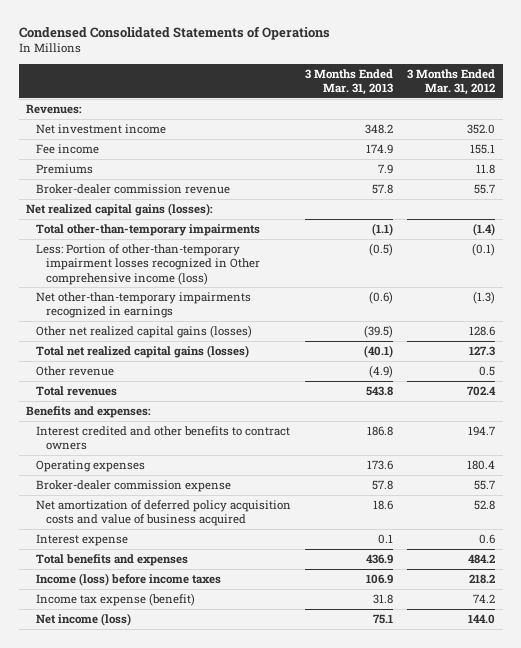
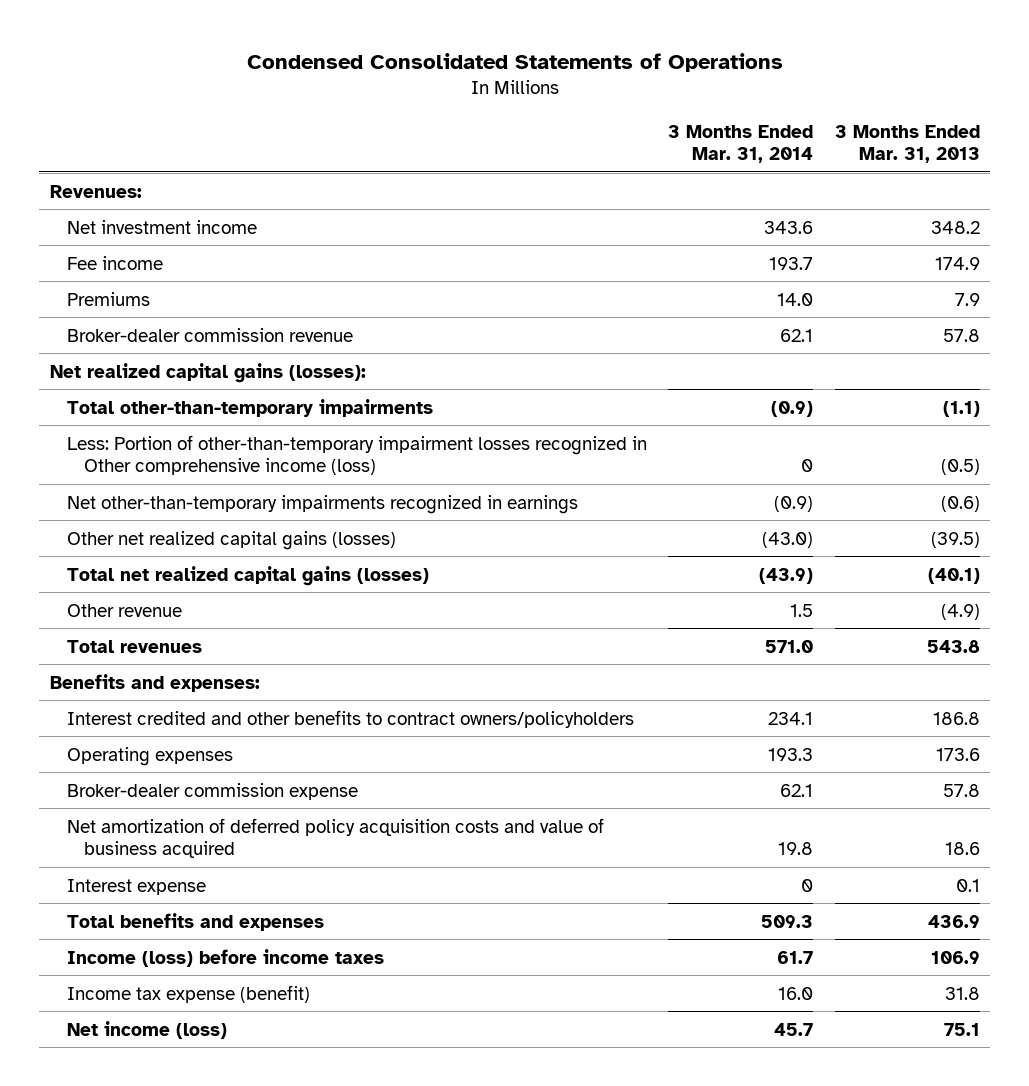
- | 3 Months Ended Mar. 31, 2013 | 3 Months Ended Mar. 31, 2012
+ | 3 Months Ended Mar. 31, 2014 | 3 Months Ended Mar. 31, 2013
- Interest credited and other benefits to contract owners | 186.8 | 194.7
+ Interest credited and other benefits to contract owners/policyholders | 234.1 | 186.8

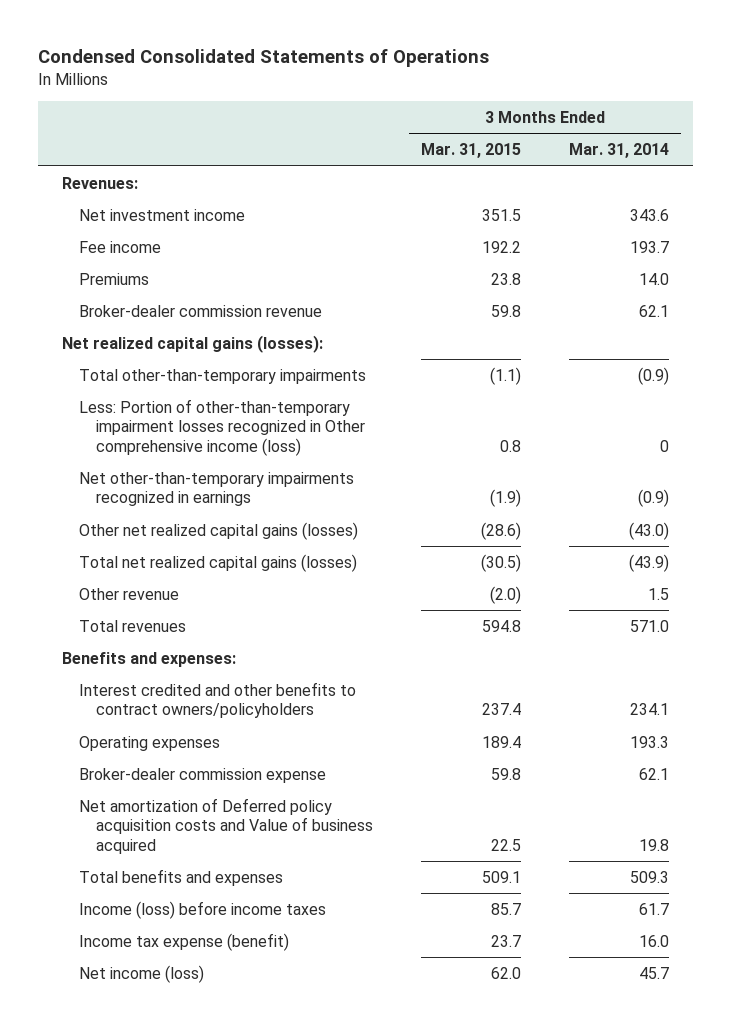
- | 3 Months Ended Mar. 31, 2014 | 3 Months Ended Mar. 31, 2013
+ | 3 Months Ended Mar. 31, 2015 | 3 Months Ended Mar. 31, 2014
- Net amortization of deferred policy acquisition costs and value of business acquired | 19.8 | 18.6
- Interest expense | 0 | 0.1
+ Net amortization of Deferred policy acquisition costs and Value of business acquired | 22.5 | 19.8

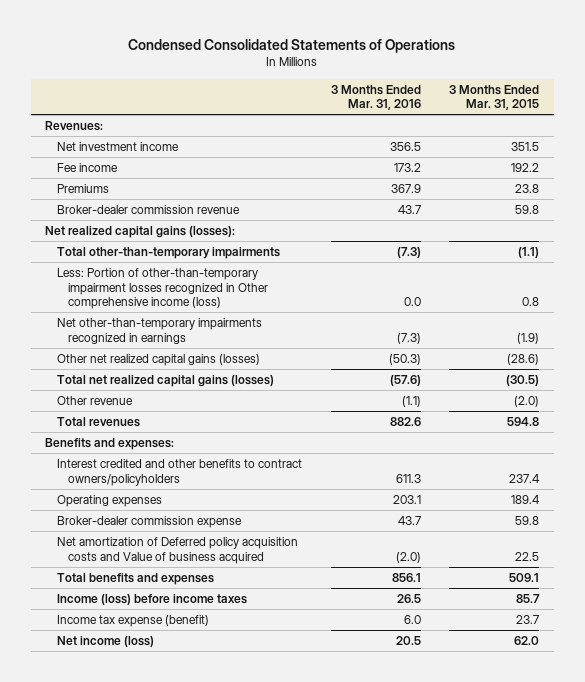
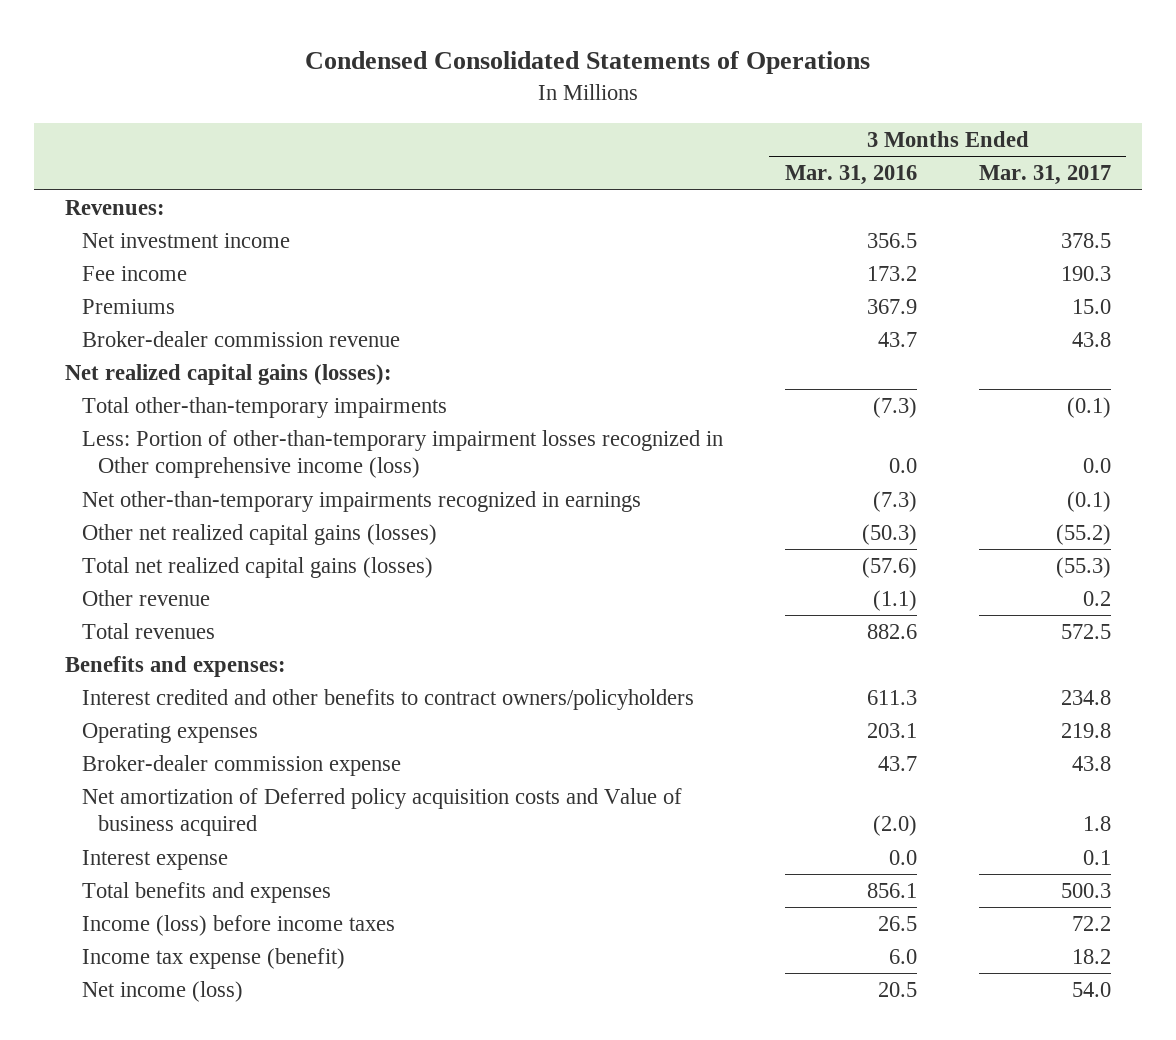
- | 3 Months Ended Mar. 31, 2016 | 3 Months Ended Mar. 31, 2015
+ | 3 Months Ended Mar. 31, 2016 | 3 Months Ended Mar. 31, 2017
+ Interest expense | 0.0 | 0.1

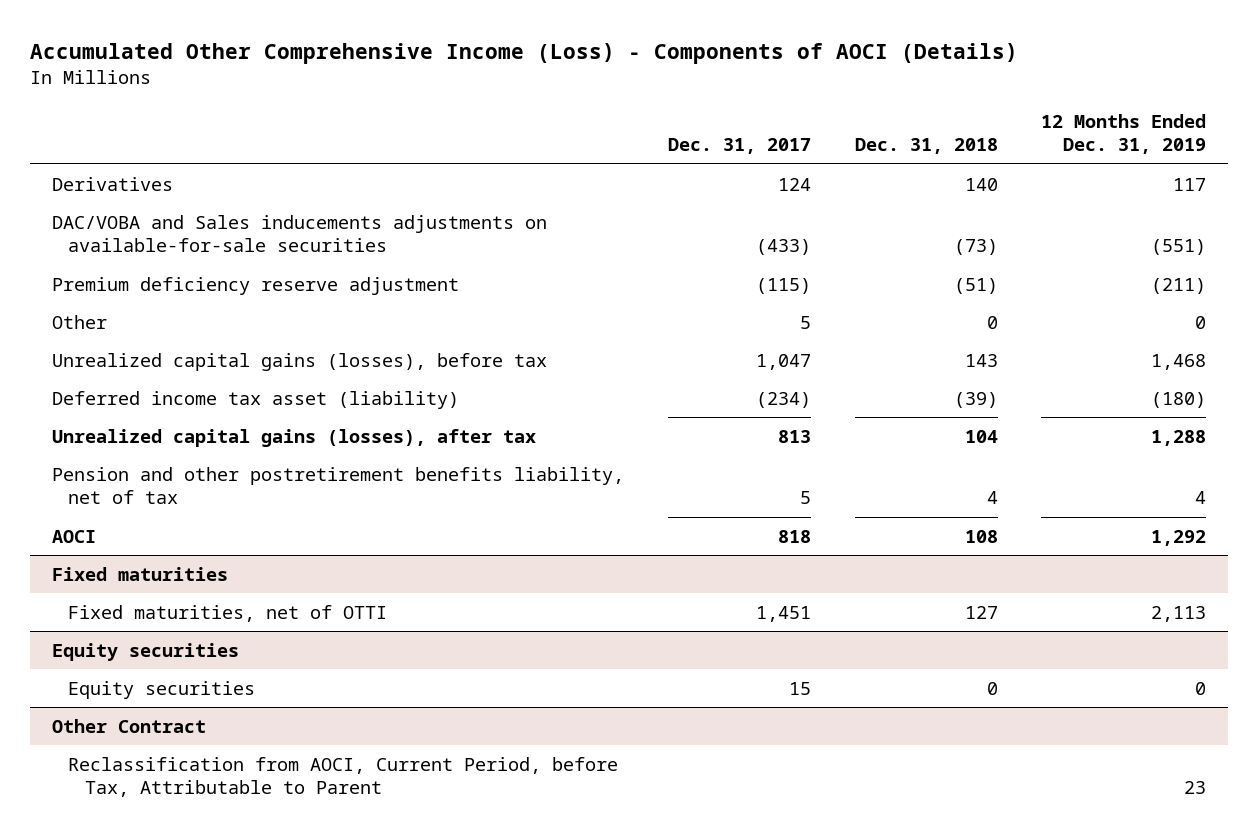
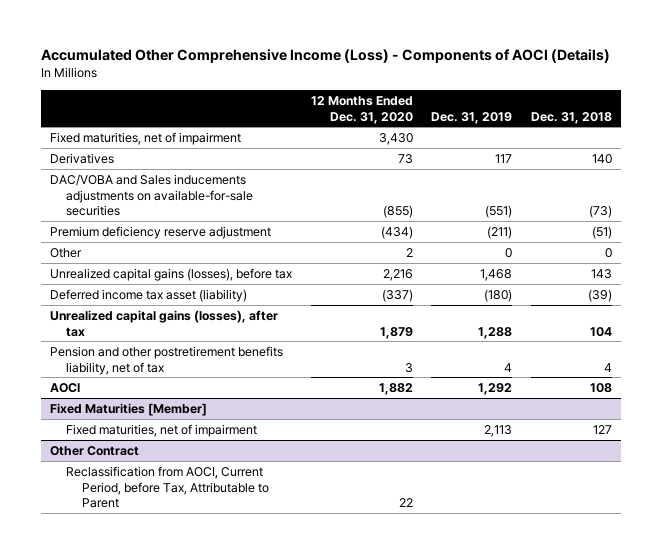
- | Dec. 31, 2017 | Dec. 31, 2018 | 12 Months Ended Dec. 31, 2019
+ | 12 Months Ended Dec. 31, 2020 | Dec. 31, 2019 | Dec. 31, 2018
+ Fixed maturities, net of impairment | 3,430 | |
- Fixed maturities
- Fixed maturities, net of OTTI | 1,451 | 127 | 2,113
- Equity securities
- Equity securities | 15 | 0 | 0
+ Fixed Maturities [Member]
+ Fixed maturities, net of impairment | | 2,113 | 127

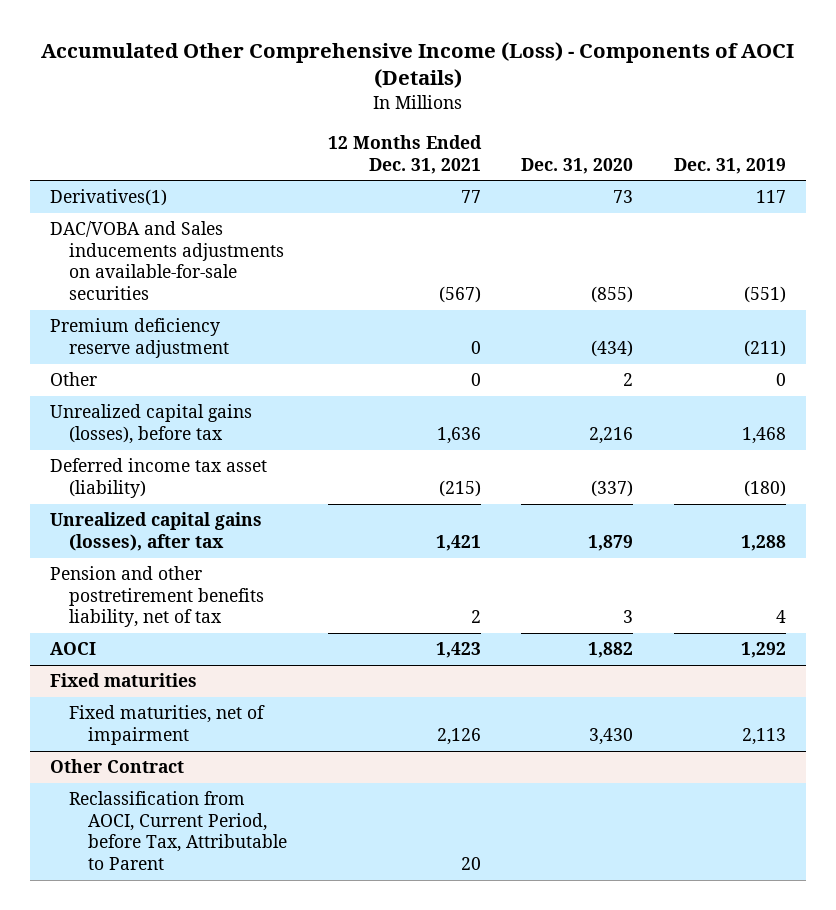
- | 12 Months Ended Dec. 31, 2020 | Dec. 31, 2019 | Dec. 31, 2018
+ | 12 Months Ended Dec. 31, 2021 | Dec. 31, 2020 | Dec. 31, 2019
- Fixed maturities, net of impairment | 3,430 | |
- Derivatives | 73 | 117 | 140
+ Derivatives(1) | 77 | 73 | 117
- Fixed Maturities [Member]
+ Fixed maturities

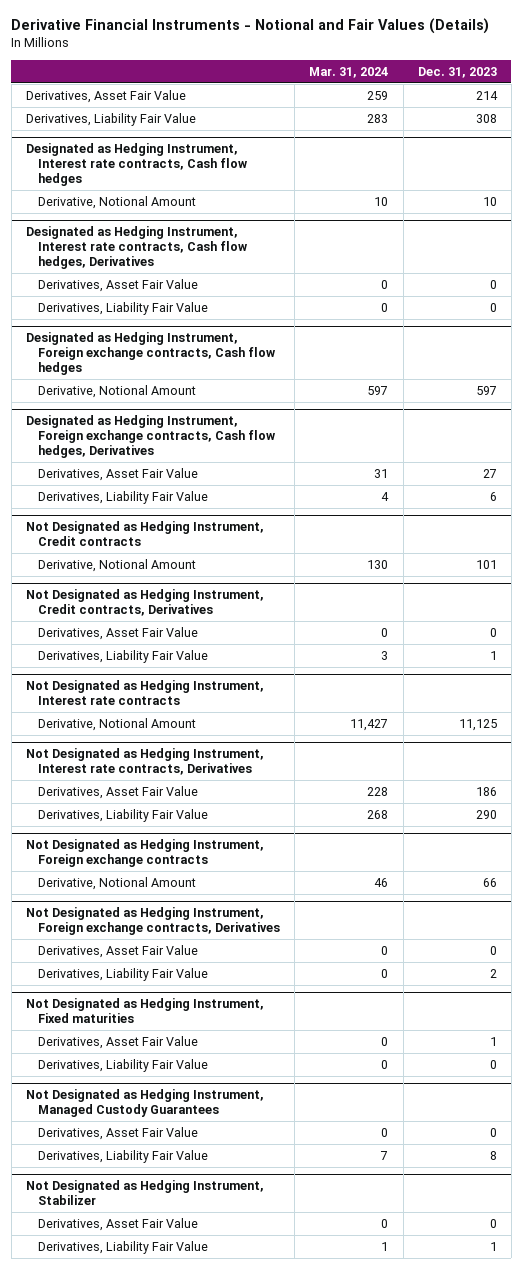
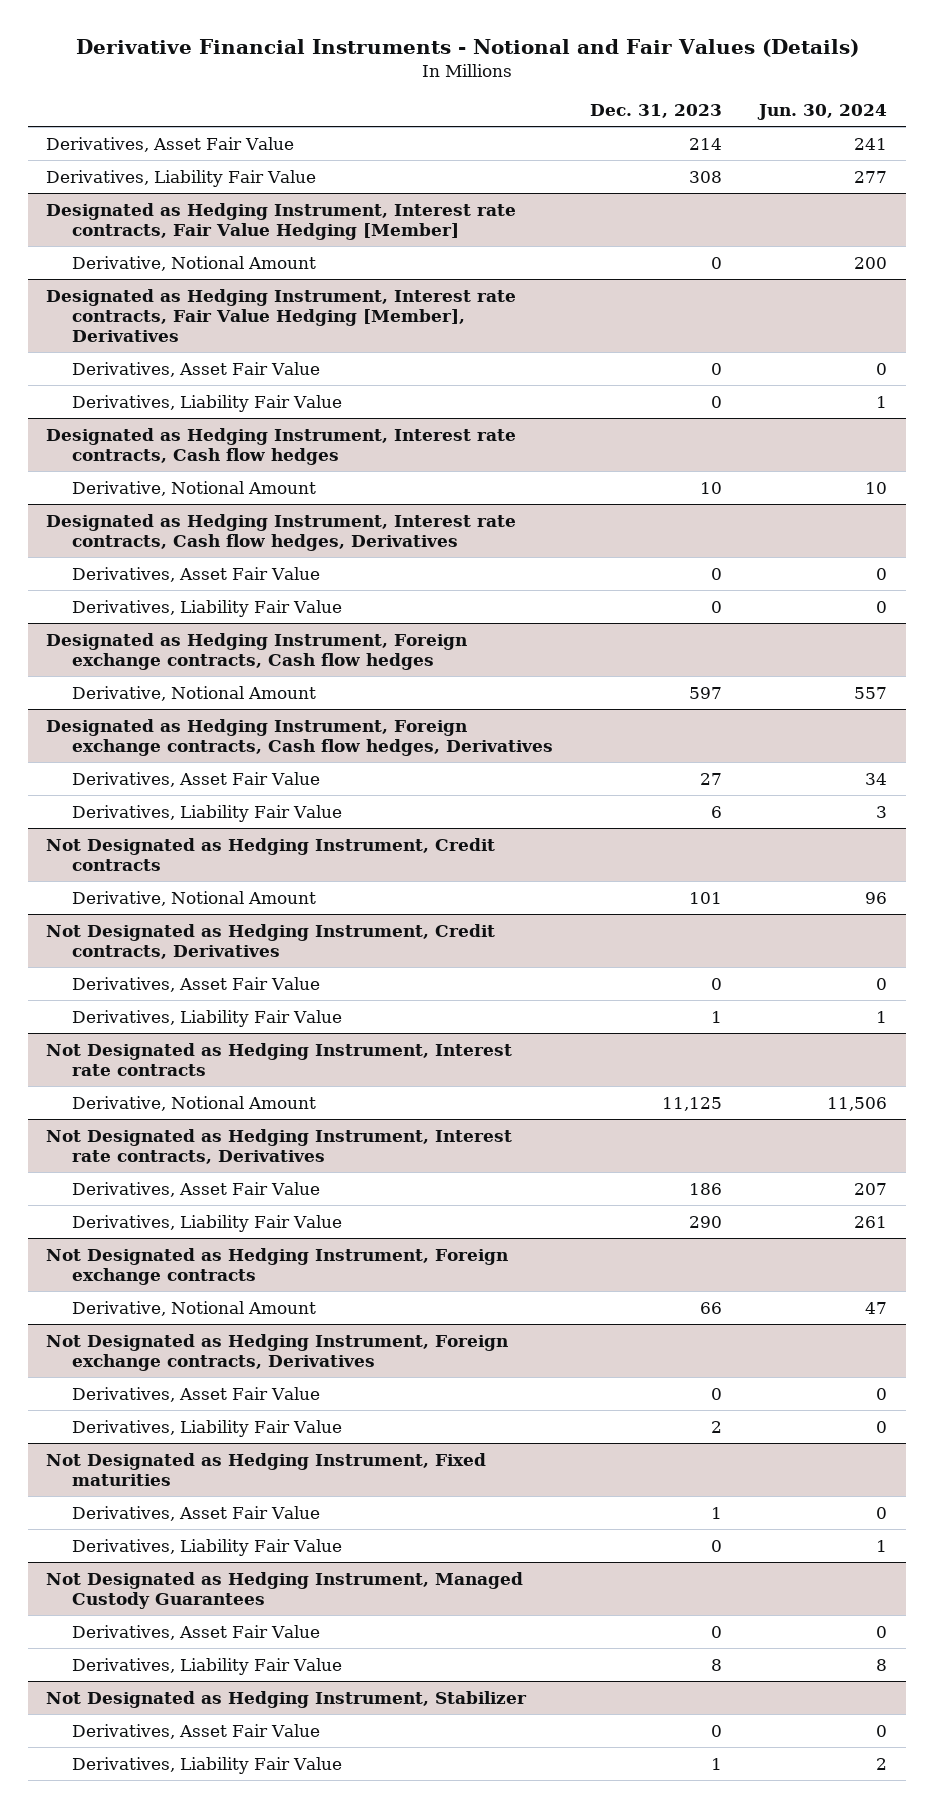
- | Mar. 31, 2024 | Dec. 31, 2023
+ | Dec. 31, 2023 | Jun. 30, 2024
+ Designated as Hedging Instrument, Interest rate contracts, Fair Value Hedging [Member]
+ Derivative, Notional Amount | 0 | 200
+ Designated as Hedging Instrument, Interest rate contracts, Fair Value Hedging [Member], Derivatives
+ Derivatives, Asset Fair Value | 0 | 0
+ Derivatives, Liability Fair Value | 0 | 1

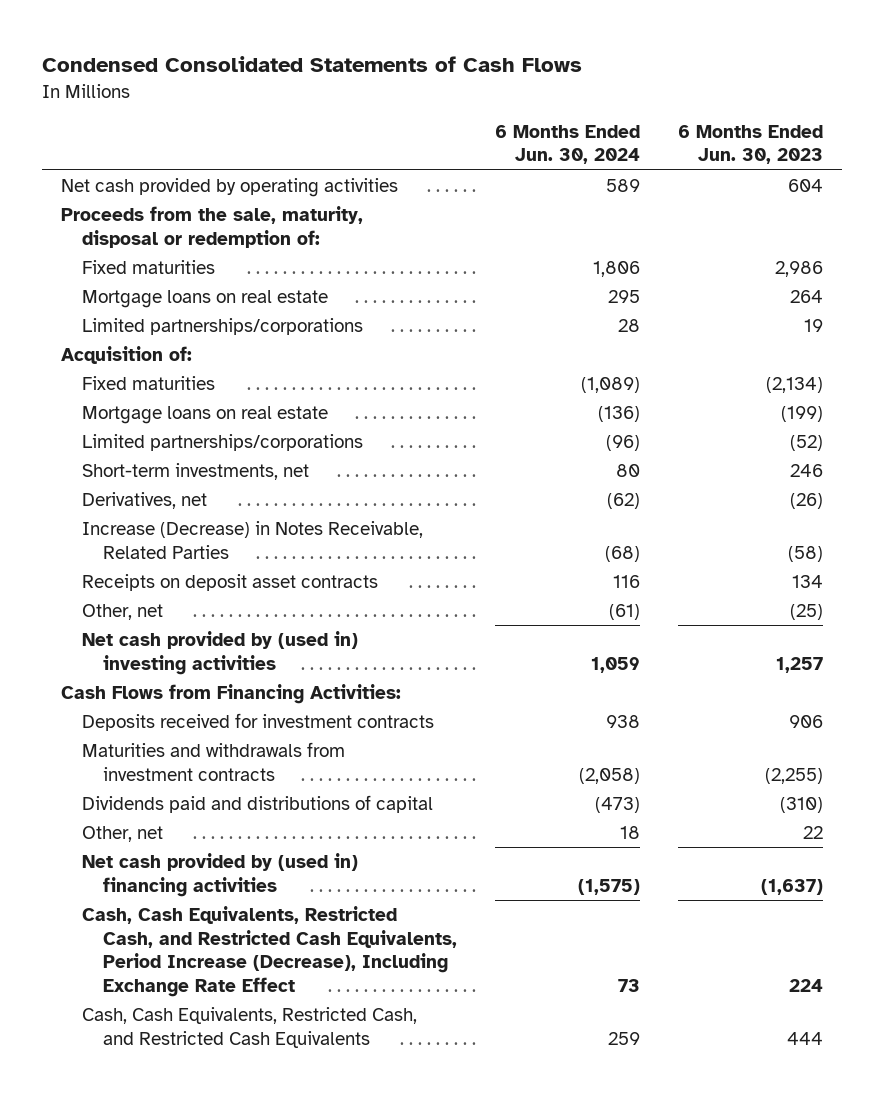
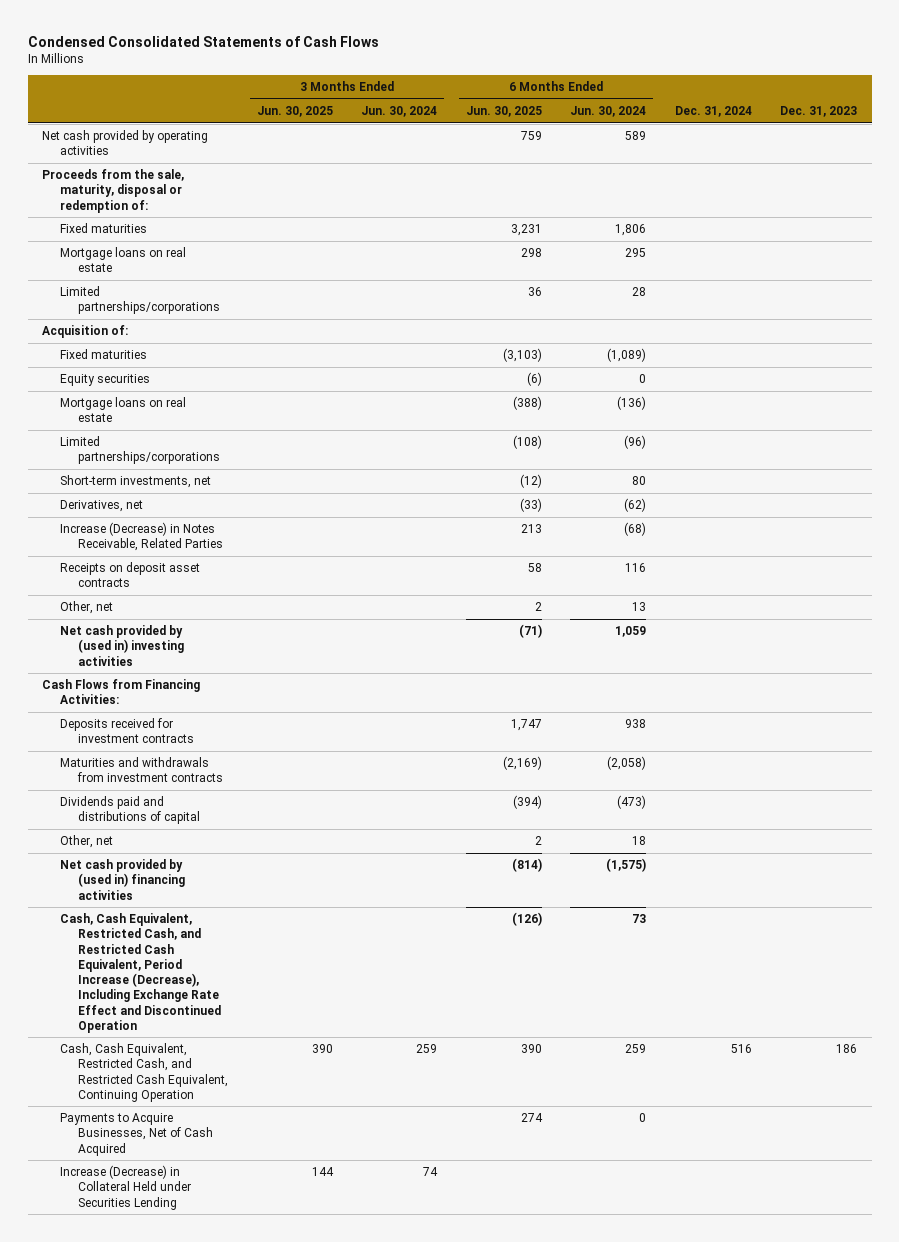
- | 6 Months Ended Jun. 30, 2024 | 6 Months Ended Jun. 30, 2023
+ | 3 Months Ended Jun. 30, 2025 | 3 Months Ended Jun. 30, 2024 | 6 Months Ended Jun. 30, 2025 | 6 Months Ended Jun. 30, 2024 | Dec. 31, 2024 | Dec. 31, 2023
+ Equity securities | | | (6) | 0 | |
- Other, net | (61) | (25)
+ Other, net | | | 2 | 13 | |
- Cash, Cash Equivalents, Restricted Cash, and Restricted Cash Equivalents, Period Increase (Decrease), Including Exchange Rate Effect | 73 | 224
- Cash, Cash Equivalents, Restricted Cash, and Restricted Cash Equivalents | 259 | 444
+ Cash, Cash Equivalent, Restricted Cash, and Restricted Cash Equivalent, Period Increase (Decrease), Including Exchange Rate Effect and Discontinued Operation | | | (126) | 73 | |
+ Cash, Cash Equivalent, Restricted Cash, and Restricted Cash Equivalent, Continuing Operation | 390 | 259 | 390 | 259 | 516 | 186
+ Payments to Acquire Businesses, Net of Cash Acquired | | | 274 | 0 | |
+ Increase (Decrease) in Collateral Held under Securities Lending | 144 | 74 | | | |

